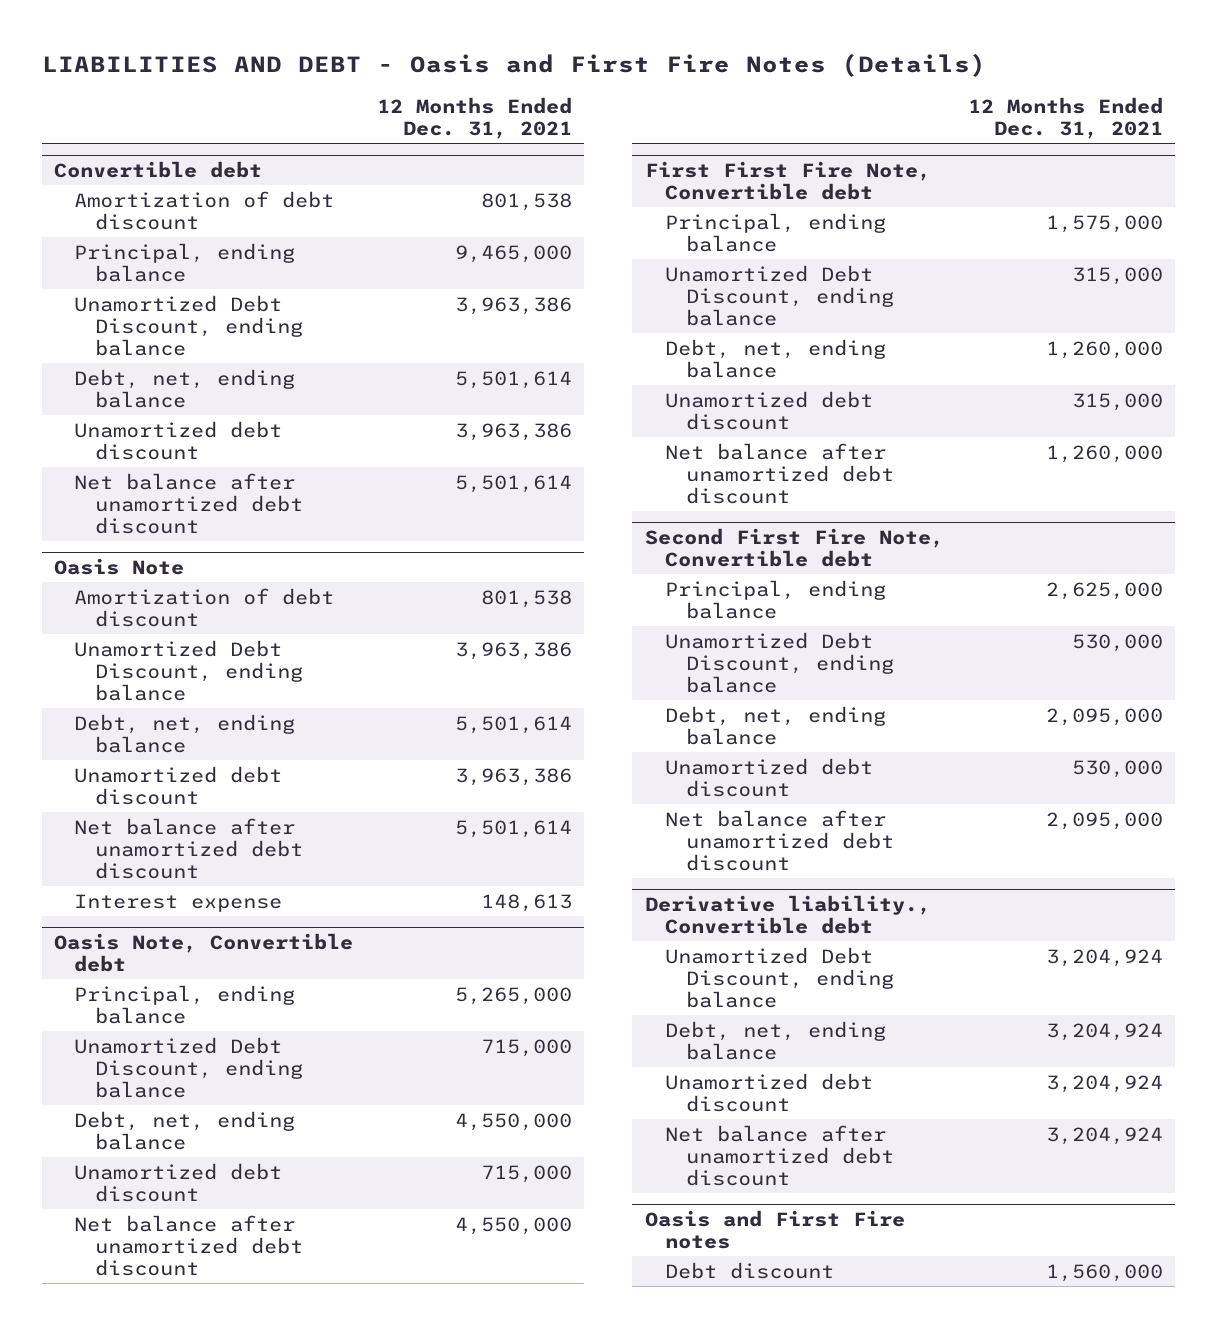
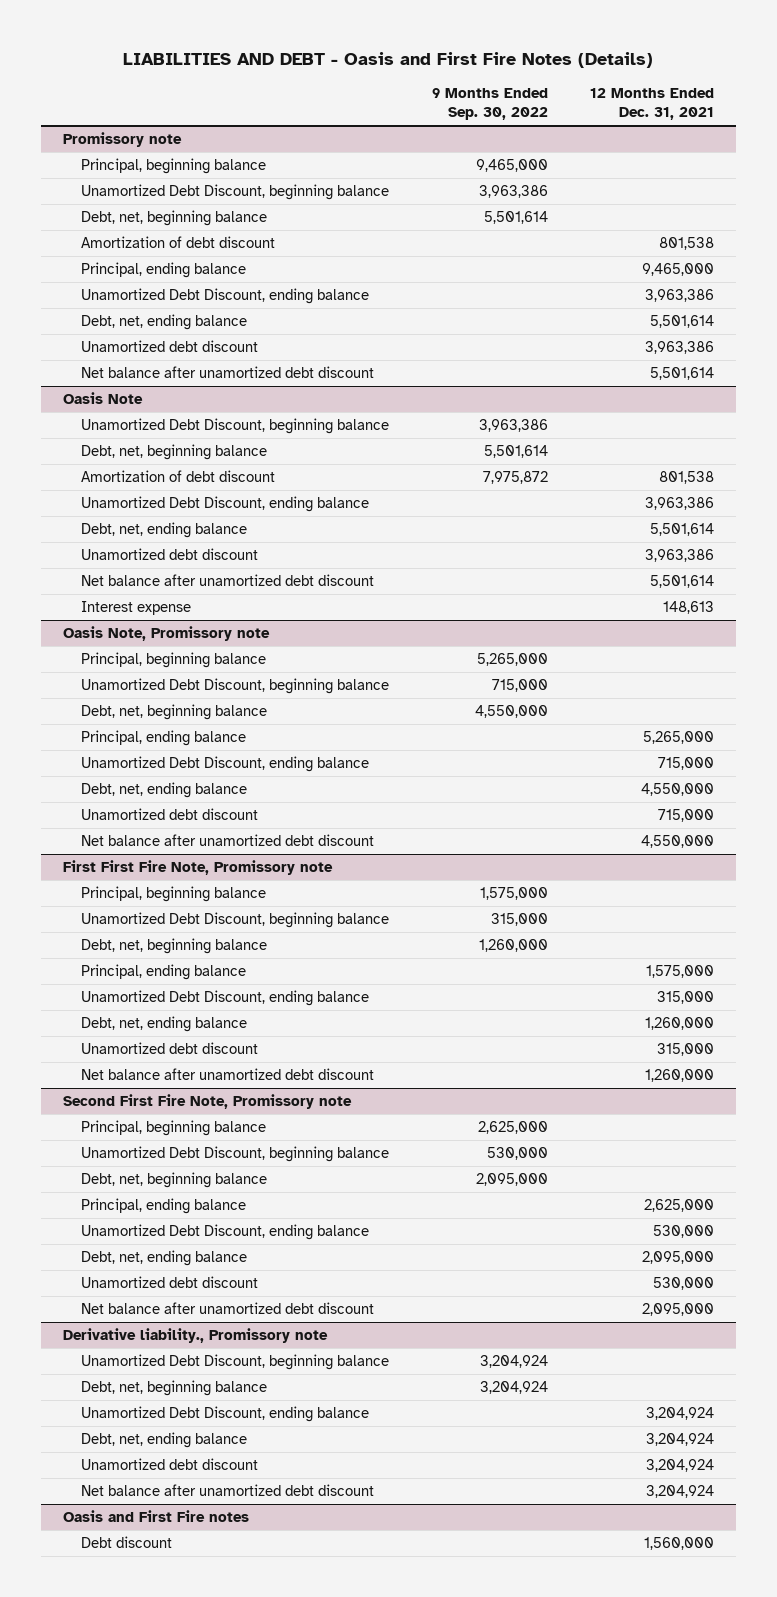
- | 12 Months Ended Dec. 31, 2021
+ | 9 Months Ended Sep. 30, 2022 | 12 Months Ended Dec. 31, 2021
- Convertible debt
+ Promissory note
+ Principal, beginning balance | 9,465,000 |
+ Unamortized Debt Discount, beginning balance | 3,963,386 |
+ Debt, net, beginning balance | 5,501,614 |
@ Oasis Note
+ Unamortized Debt Discount, beginning balance | 3,963,386 |
+ Debt, net, beginning balance | 5,501,614 |
- Oasis Note, Convertible debt
+ Oasis Note, Promissory note
+ Principal, beginning balance | 5,265,000 |
+ Unamortized Debt Discount, beginning balance | 715,000 |
+ Debt, net, beginning balance | 4,550,000 |
- First First Fire Note, Convertible debt
+ First First Fire Note, Promissory note
+ Principal, beginning balance | 1,575,000 |
+ Unamortized Debt Discount, beginning balance | 315,000 |
+ Debt, net, beginning balance | 1,260,000 |
- Second First Fire Note, Convertible debt
+ Second First Fire Note, Promissory note
+ Principal, beginning balance | 2,625,000 |
+ Unamortized Debt Discount, beginning balance | 530,000 |
+ Debt, net, beginning balance | 2,095,000 |
- Derivative liability., Convertible debt
+ Derivative liability., Promissory note
+ Unamortized Debt Discount, beginning balance | 3,204,924 |
+ Debt, net, beginning balance | 3,204,924 |

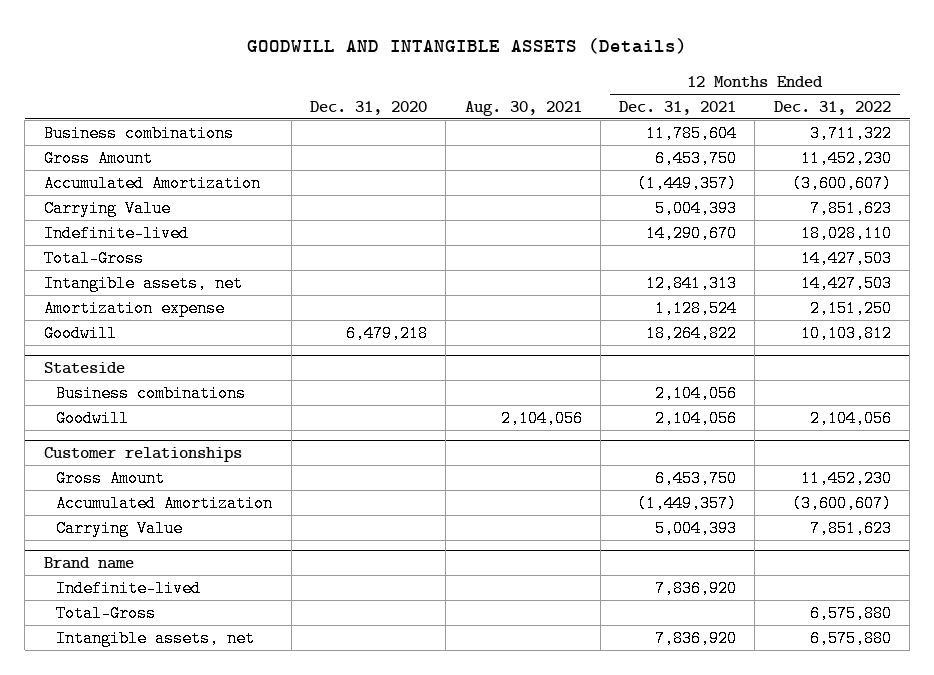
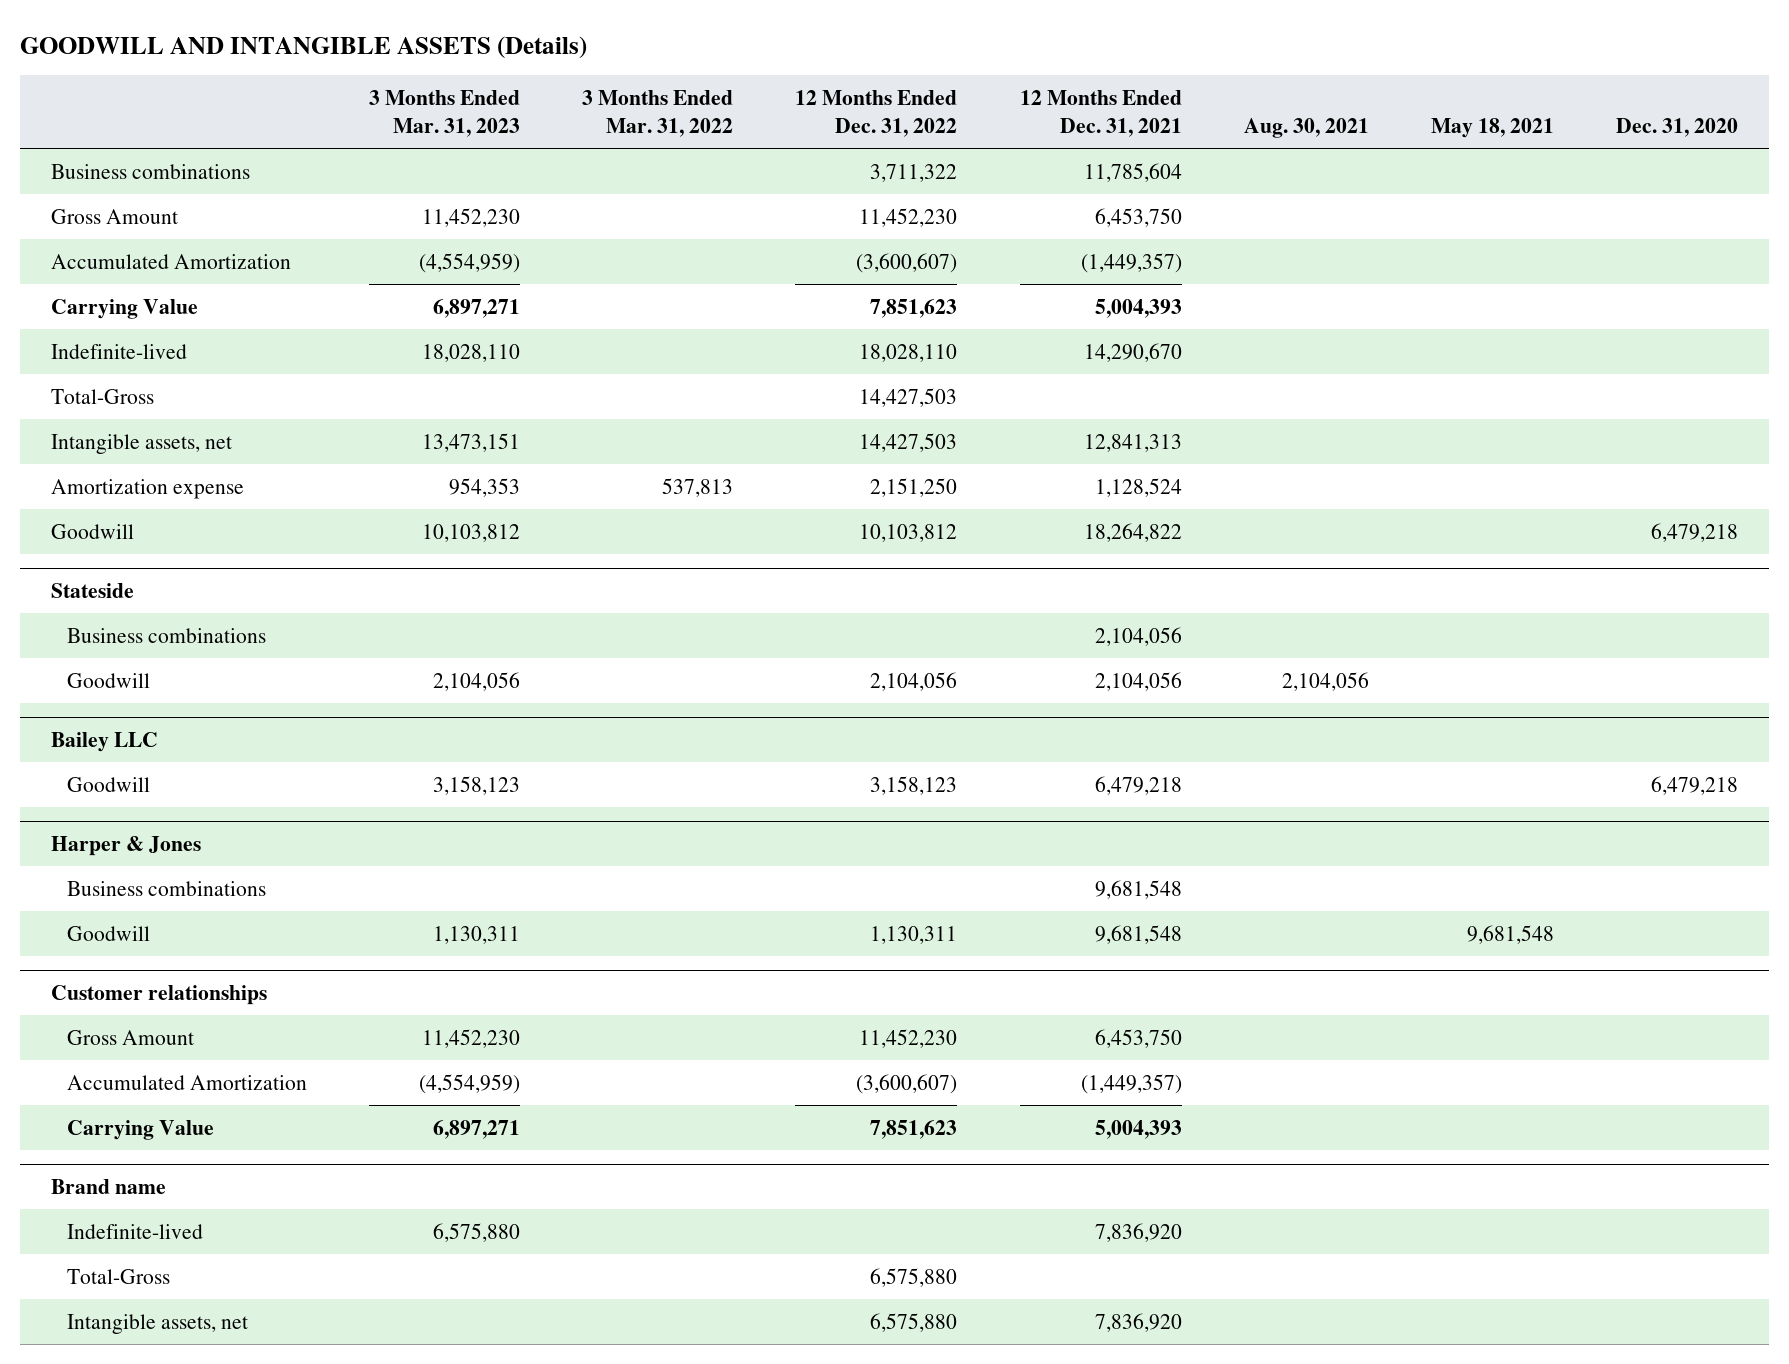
- | Dec. 31, 2020 | Aug. 30, 2021 | 12 Months Ended Dec. 31, 2021 | 12 Months Ended Dec. 31, 2022
+ | 3 Months Ended Mar. 31, 2023 | 3 Months Ended Mar. 31, 2022 | 12 Months Ended Dec. 31, 2022 | 12 Months Ended Dec. 31, 2021 | Aug. 30, 2021 | May 18, 2021 | Dec. 31, 2020
+ Bailey LLC
+ Goodwill | 3,158,123 | | 3,158,123 | 6,479,218 | | | 6,479,218
+ Harper & Jones
+ Business combinations | | | | 9,681,548 | | |
+ Goodwill | 1,130,311 | | 1,130,311 | 9,681,548 | | 9,681,548 |

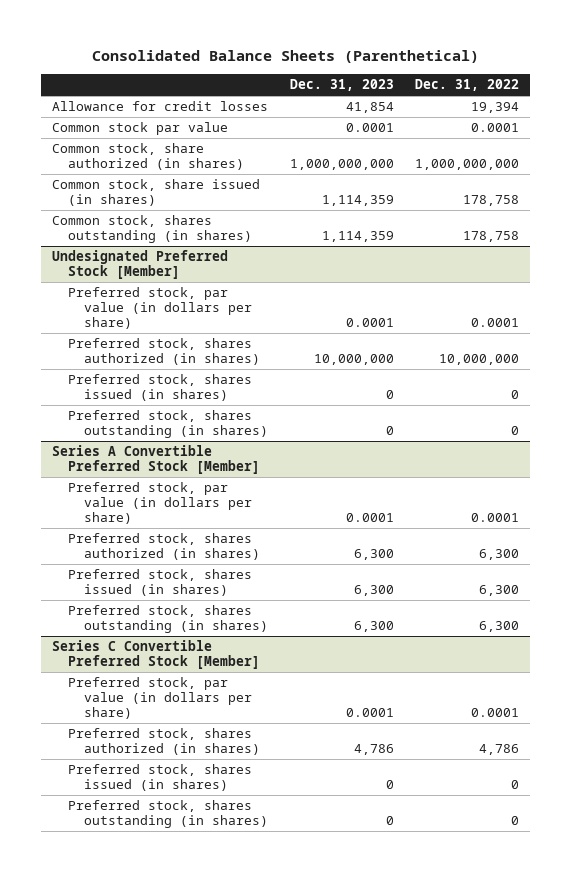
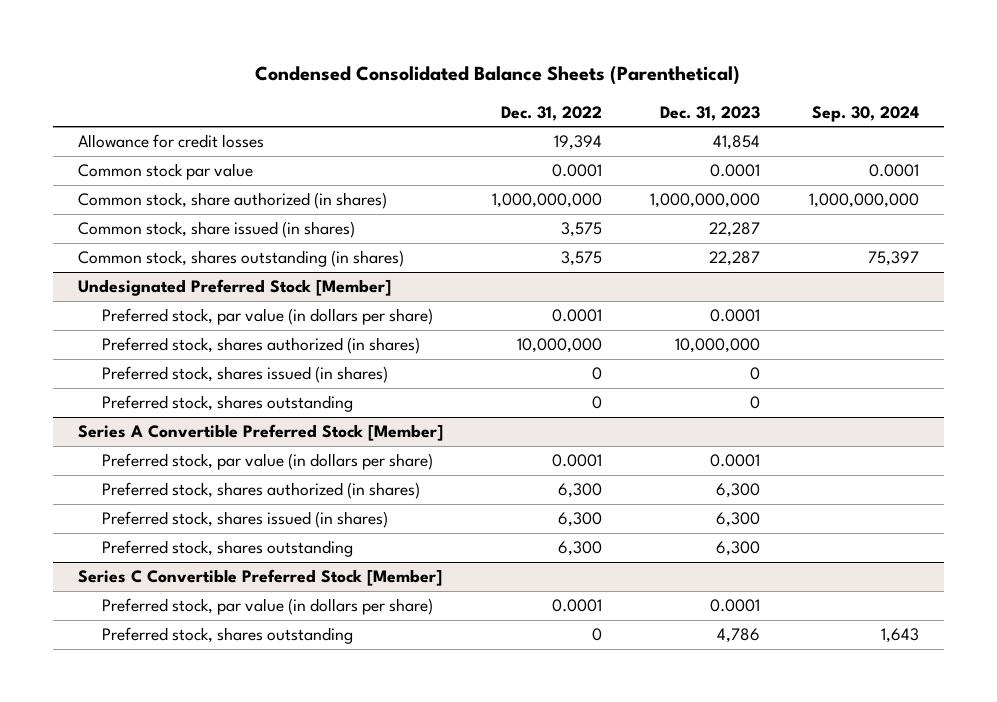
- Consolidated Balance Sheets (Parenthetical)
+ Condensed Consolidated Balance Sheets (Parenthetical)
- | Dec. 31, 2023 | Dec. 31, 2022
+ | Dec. 31, 2022 | Dec. 31, 2023 | Sep. 30, 2024
- Common stock, share issued (in shares) | 1,114,359 | 178,758
- Common stock, shares outstanding (in shares) | 1,114,359 | 178,758
+ Common stock, share issued (in shares) | 3,575 | 22,287 |
+ Common stock, shares outstanding (in shares) | 3,575 | 22,287 | 75,397
@ Undesignated Preferred Stock [Member]
- Preferred stock, shares outstanding (in shares) | 0 | 0
+ Preferred stock, shares outstanding | 0 | 0 |
@ Series A Convertible Preferred Stock [Member]
- Preferred stock, shares outstanding (in shares) | 6,300 | 6,300
+ Preferred stock, shares outstanding | 6,300 | 6,300 |
@ Series C Convertible Preferred Stock [Member]
- Preferred stock, shares authorized (in shares) | 4,786 | 4,786
- Preferred stock, shares issued (in shares) | 0 | 0
- Preferred stock, shares outstanding (in shares) | 0 | 0
+ Preferred stock, shares outstanding | 0 | 4,786 | 1,643

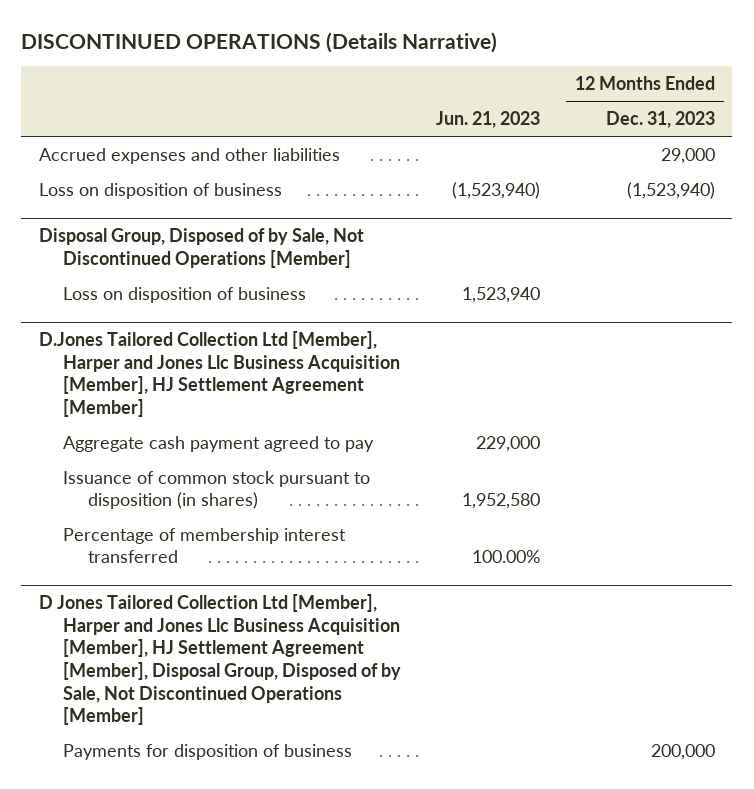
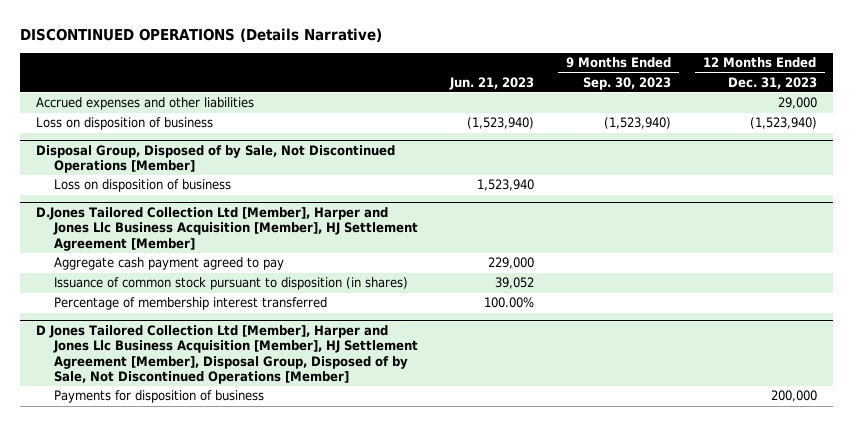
- | Jun. 21, 2023 | 12 Months Ended Dec. 31, 2023
+ | Jun. 21, 2023 | 9 Months Ended Sep. 30, 2023 | 12 Months Ended Dec. 31, 2023
@ D.Jones Tailored Collection Ltd [Member], Harper and Jones Llc Business Acquisition [Member], HJ Settlement Agreement [Member]
- Issuance of common stock pursuant to disposition (in shares) | 1,952,580 |
+ Issuance of common stock pursuant to disposition (in shares) | 39,052 | |

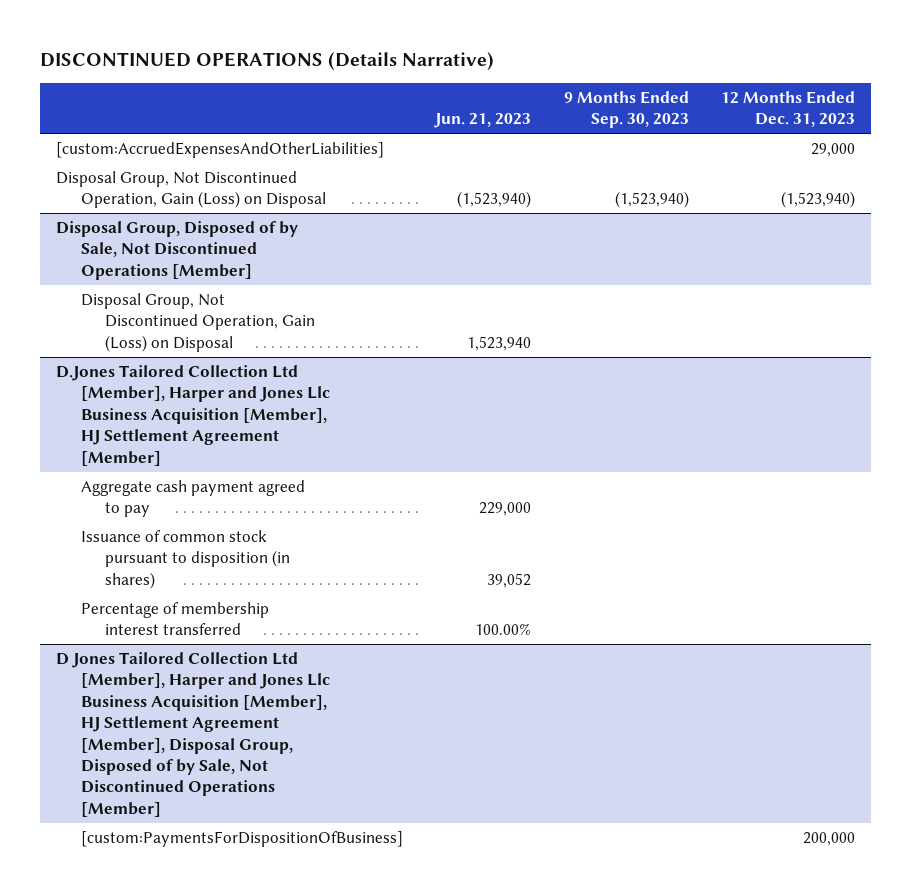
- Accrued expenses and other liabilities | | | 29,000
- Loss on disposition of business | (1,523,940) | (1,523,940) | (1,523,940)
+ [custom:AccruedExpensesAndOtherLiabilities] | | | 29,000
+ Disposal Group, Not Discontinued Operation, Gain (Loss) on Disposal | (1,523,940) | (1,523,940) | (1,523,940)
@ Disposal Group, Disposed of by Sale, Not Discontinued Operations [Member]
- Loss on disposition of business | 1,523,940 | |
+ Disposal Group, Not Discontinued Operation, Gain (Loss) on Disposal | 1,523,940 | |
@ D Jones Tailored Collection Ltd [Member], Harper and Jones Llc Business Acquisition [Member], HJ Settlement Agreement [Member], Disposal Group, Disposed of by Sale, Not Discontinued Operations [Member]
- Payments for disposition of business | | | 200,000
+ [custom:PaymentsForDispositionOfBusiness] | | | 200,000

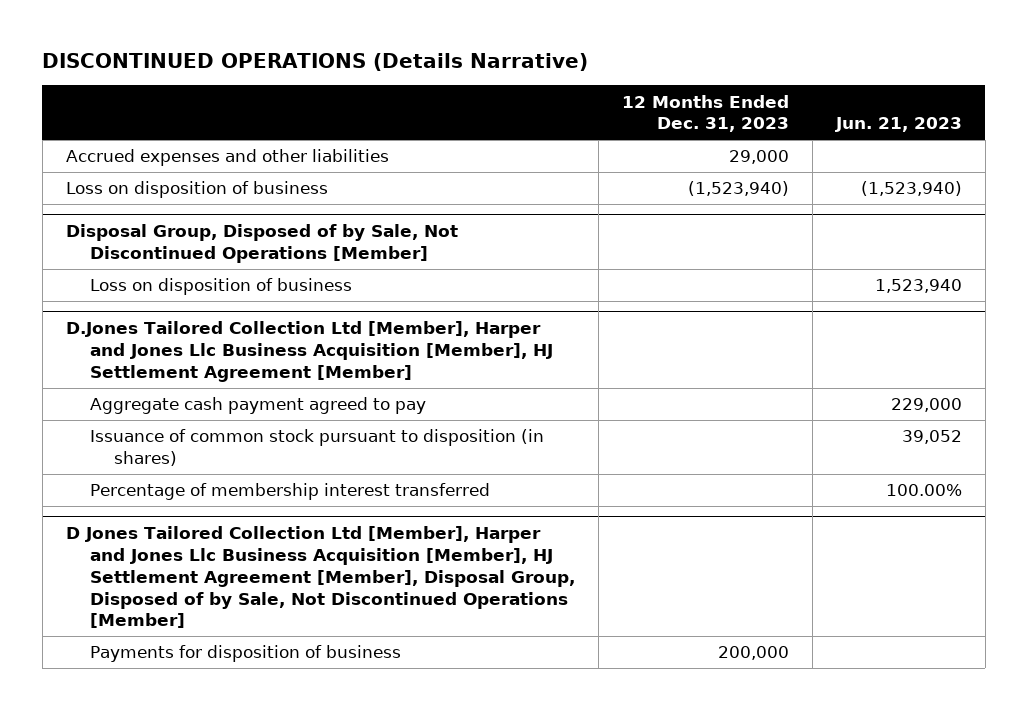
- | Jun. 21, 2023 | 9 Months Ended Sep. 30, 2023 | 12 Months Ended Dec. 31, 2023
+ | 12 Months Ended Dec. 31, 2023 | Jun. 21, 2023
- [custom:AccruedExpensesAndOtherLiabilities] | | | 29,000
- Disposal Group, Not Discontinued Operation, Gain (Loss) on Disposal | (1,523,940) | (1,523,940) | (1,523,940)
+ Accrued expenses and other liabilities | 29,000 |
+ Loss on disposition of business | (1,523,940) | (1,523,940)
@ Disposal Group, Disposed of by Sale, Not Discontinued Operations [Member]
- Disposal Group, Not Discontinued Operation, Gain (Loss) on Disposal | 1,523,940 | |
+ Loss on disposition of business | | 1,523,940
@ D Jones Tailored Collection Ltd [Member], Harper and Jones Llc Business Acquisition [Member], HJ Settlement Agreement [Member], Disposal Group, Disposed of by Sale, Not Discontinued Operations [Member]
- [custom:PaymentsForDispositionOfBusiness] | | | 200,000
+ Payments for disposition of business | 200,000 |

